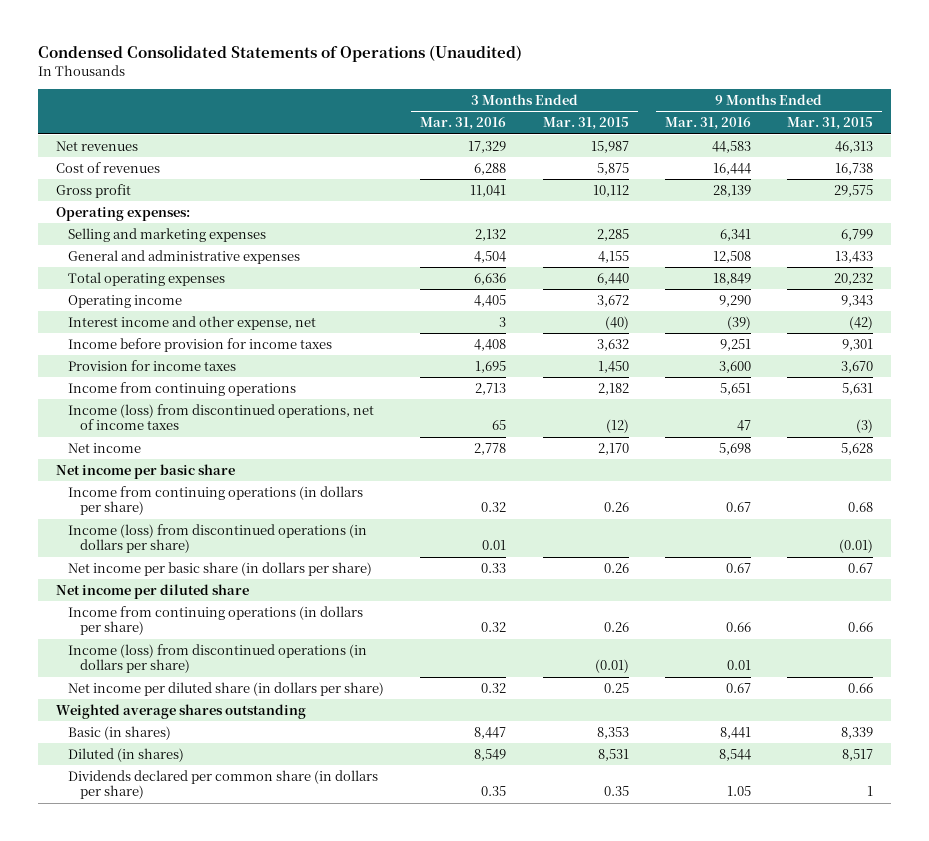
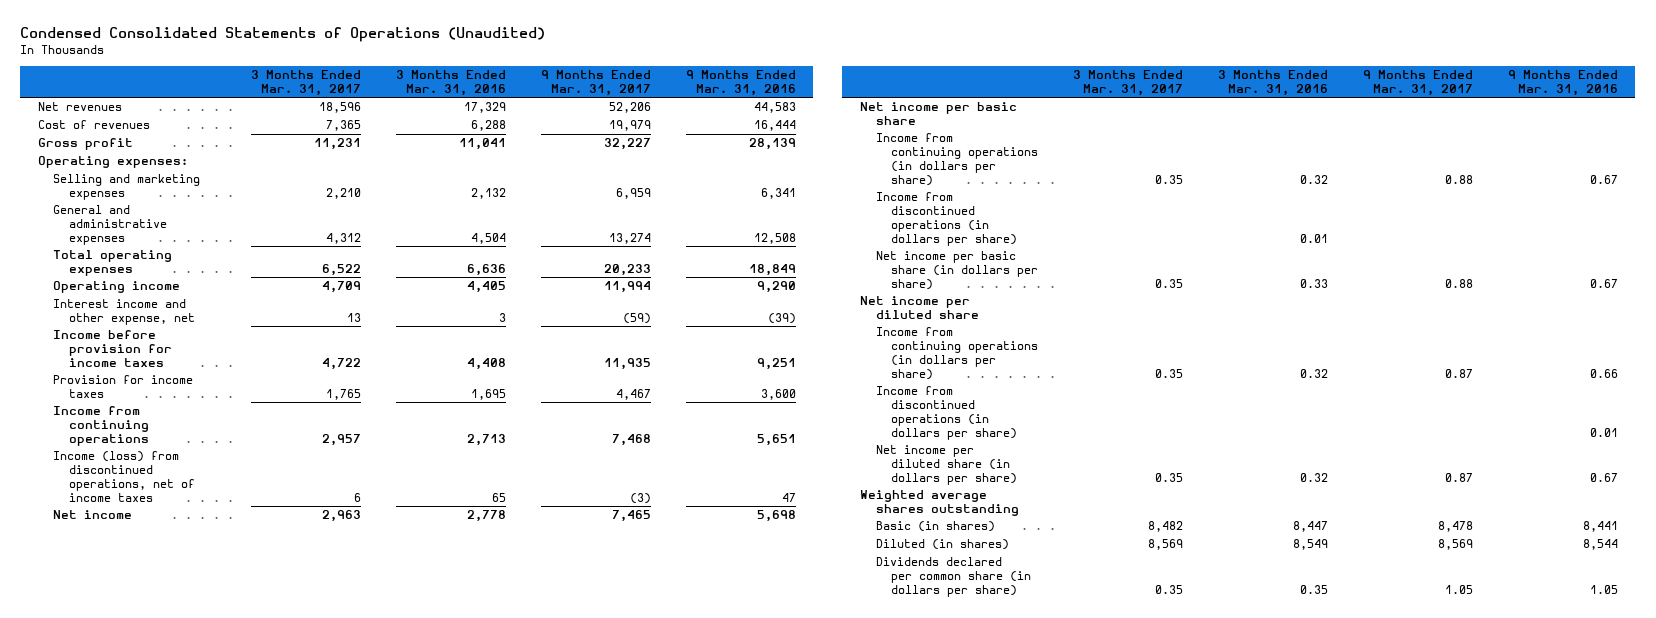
- | 3 Months Ended Mar. 31, 2016 | 3 Months Ended Mar. 31, 2015 | 9 Months Ended Mar. 31, 2016 | 9 Months Ended Mar. 31, 2015
+ | 3 Months Ended Mar. 31, 2017 | 3 Months Ended Mar. 31, 2016 | 9 Months Ended Mar. 31, 2017 | 9 Months Ended Mar. 31, 2016
- Income (loss) from discontinued operations (in dollars per share) | 0.01 | | | (0.01)
+ Income from discontinued operations (in dollars per share) | | 0.01 | |
- Income (loss) from discontinued operations (in dollars per share) | | (0.01) | 0.01 |
+ Income from discontinued operations (in dollars per share) | | | | 0.01

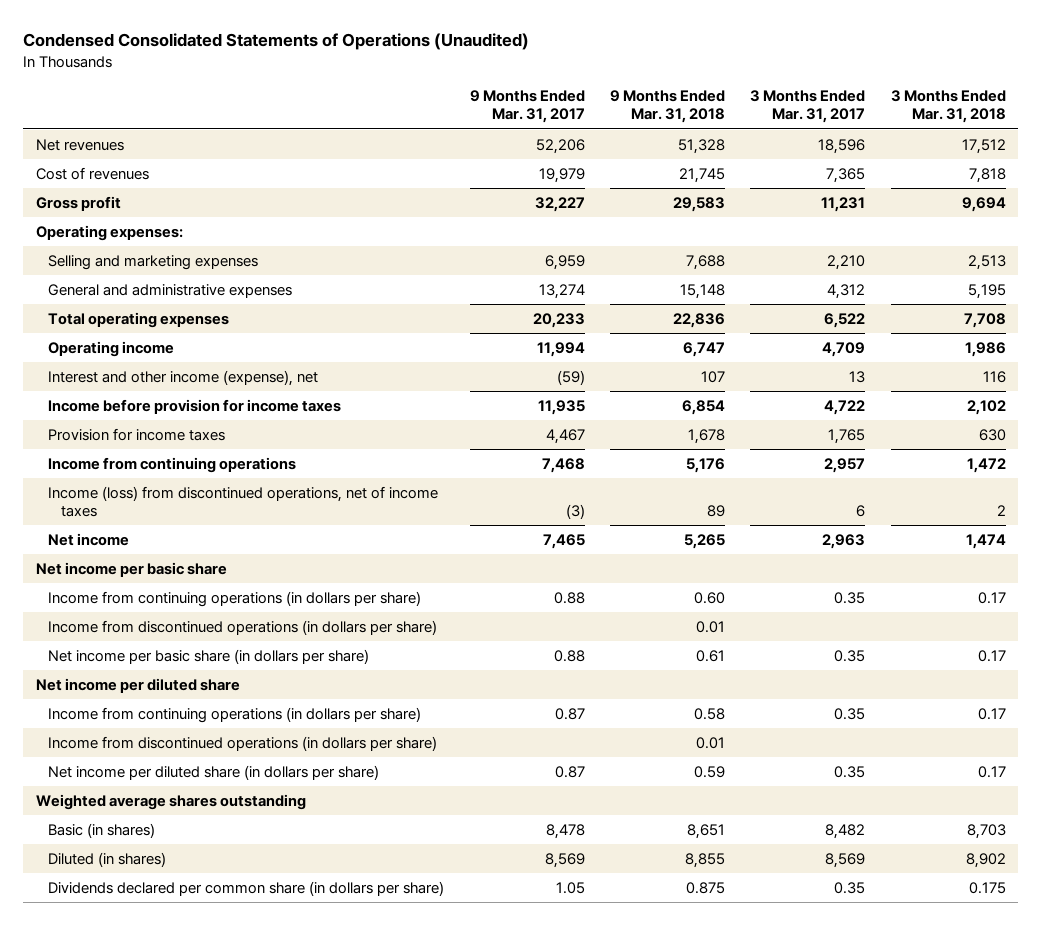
- | 3 Months Ended Mar. 31, 2017 | 3 Months Ended Mar. 31, 2016 | 9 Months Ended Mar. 31, 2017 | 9 Months Ended Mar. 31, 2016
+ | 9 Months Ended Mar. 31, 2017 | 9 Months Ended Mar. 31, 2018 | 3 Months Ended Mar. 31, 2017 | 3 Months Ended Mar. 31, 2018
- Interest income and other expense, net | 13 | 3 | (59) | (39)
+ Interest and other income (expense), net | (59) | 107 | 13 | 116

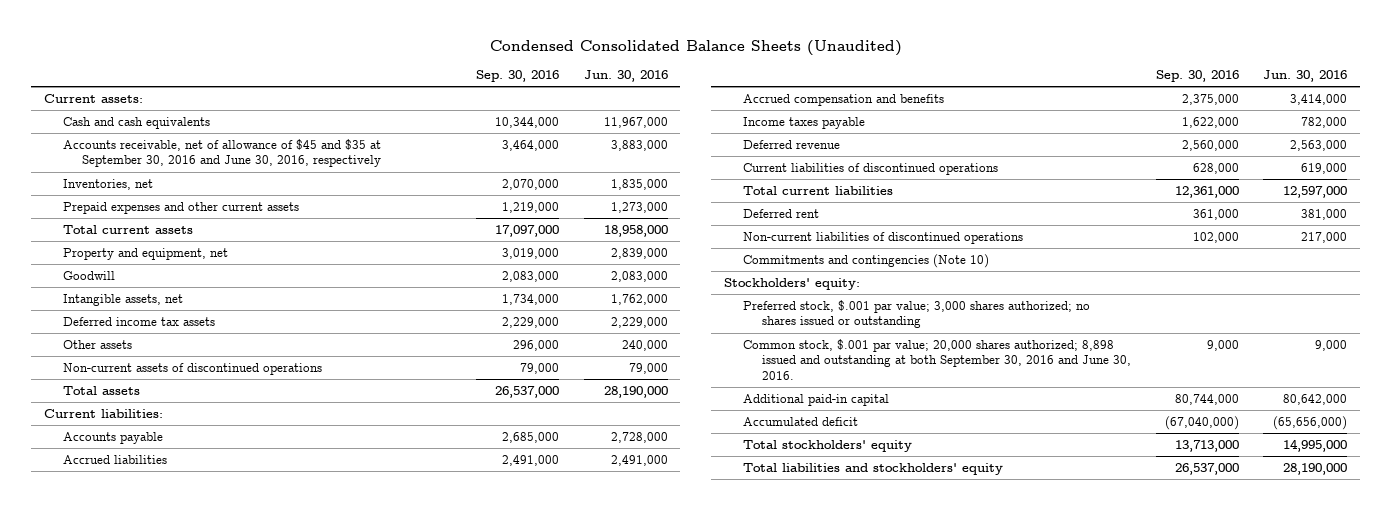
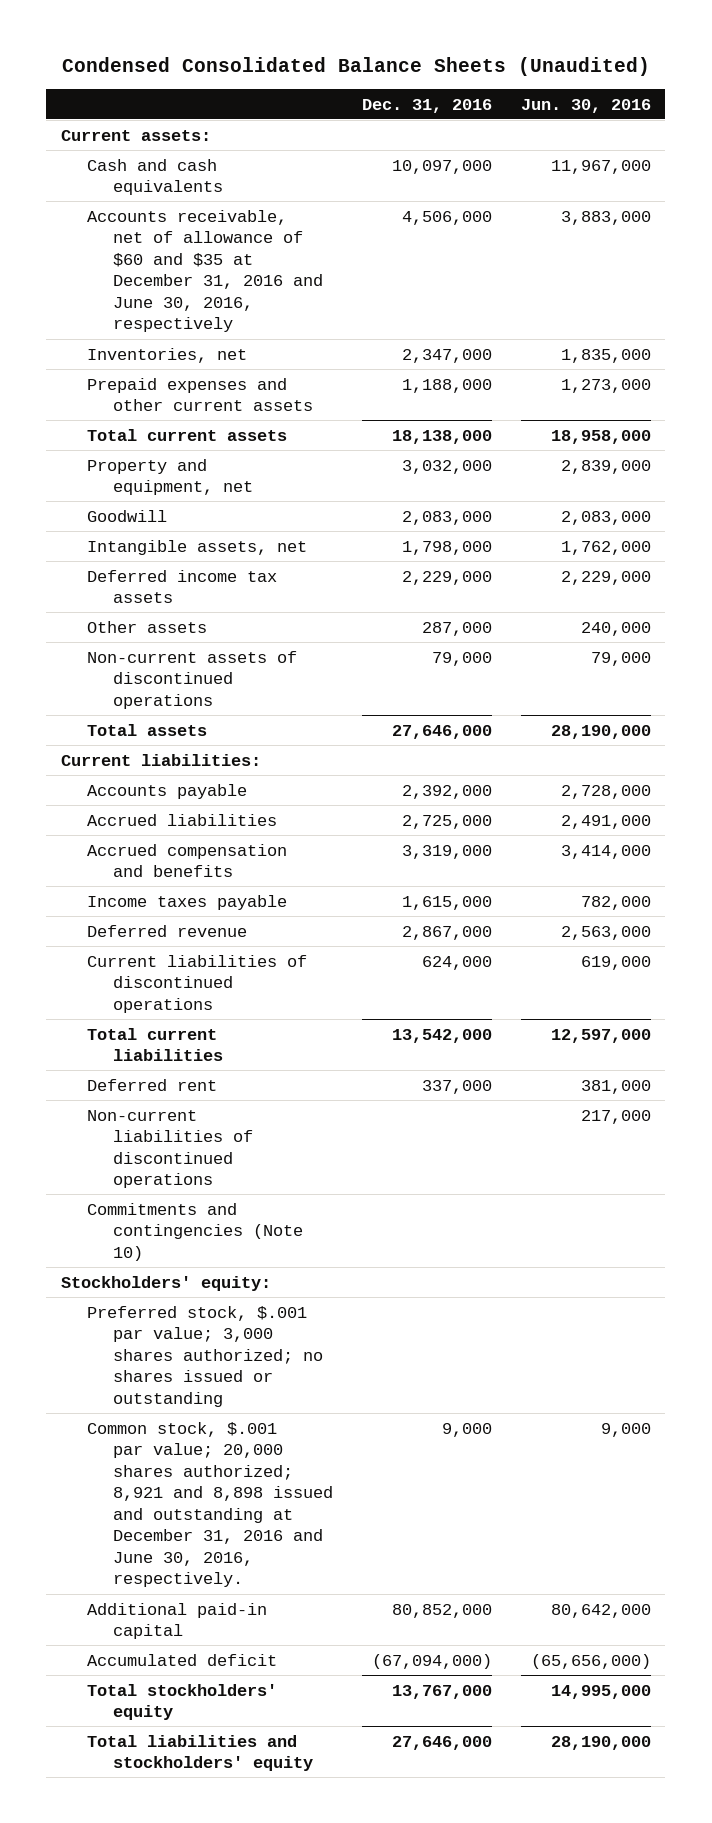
- | Sep. 30, 2016 | Jun. 30, 2016
+ | Dec. 31, 2016 | Jun. 30, 2016
- Accounts receivable, net of allowance of $45 and $35 at September 30, 2016 and June 30, 2016, respectively | 3,464,000 | 3,883,000
+ Accounts receivable, net of allowance of $60 and $35 at December 31, 2016 and June 30, 2016, respectively | 4,506,000 | 3,883,000
- Common stock, $.001 par value; 20,000 shares authorized; 8,898 issued and outstanding at both September 30, 2016 and June 30, 2016. | 9,000 | 9,000
+ Common stock, $.001 par value; 20,000 shares authorized; 8,921 and 8,898 issued and outstanding at December 31, 2016 and June 30, 2016, respectively. | 9,000 | 9,000

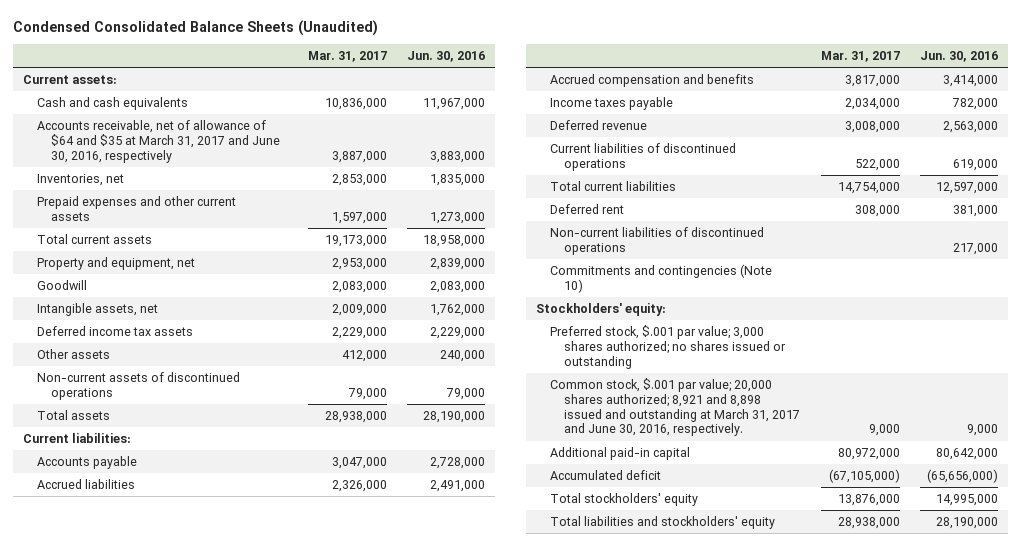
- | Dec. 31, 2016 | Jun. 30, 2016
+ | Mar. 31, 2017 | Jun. 30, 2016
- Accounts receivable, net of allowance of $60 and $35 at December 31, 2016 and June 30, 2016, respectively | 4,506,000 | 3,883,000
+ Accounts receivable, net of allowance of $64 and $35 at March 31, 2017 and June 30, 2016, respectively | 3,887,000 | 3,883,000
- Common stock, $.001 par value; 20,000 shares authorized; 8,921 and 8,898 issued and outstanding at December 31, 2016 and June 30, 2016, respectively. | 9,000 | 9,000
+ Common stock, $.001 par value; 20,000 shares authorized; 8,921 and 8,898 issued and outstanding at March 31, 2017 and June 30, 2016, respectively. | 9,000 | 9,000

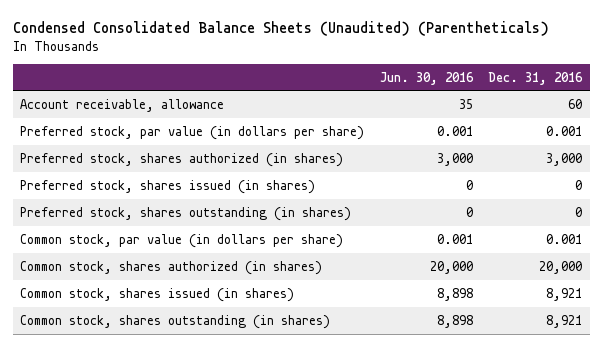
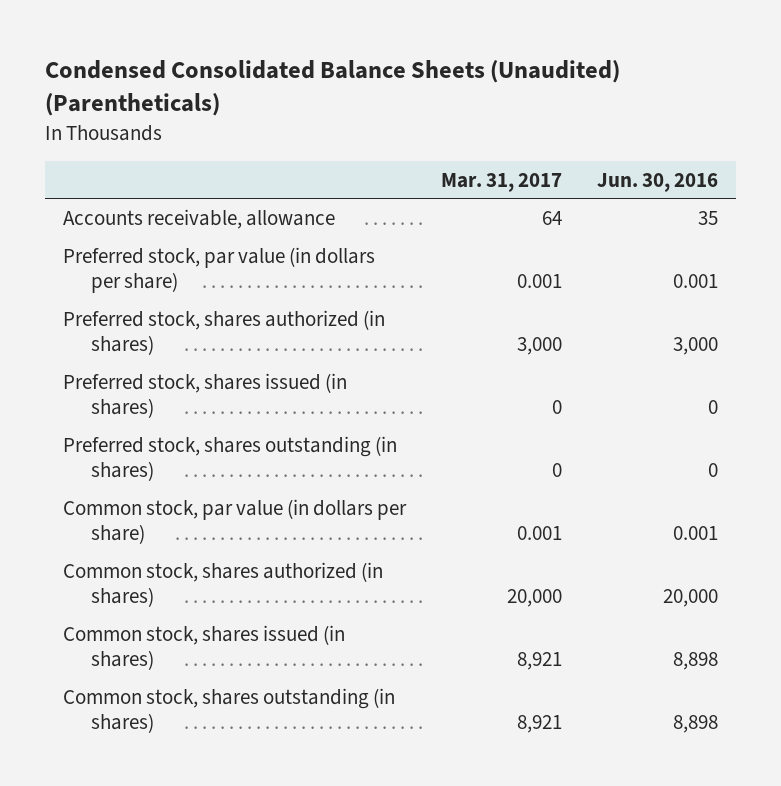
- | Jun. 30, 2016 | Dec. 31, 2016
+ | Mar. 31, 2017 | Jun. 30, 2016
- Account receivable, allowance | 35 | 60
+ Accounts receivable, allowance | 64 | 35

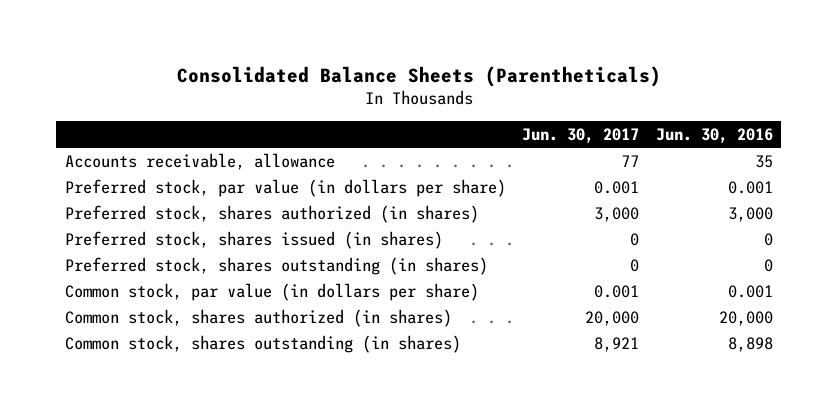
- Condensed Consolidated Balance Sheets (Unaudited) (Parentheticals)
+ Consolidated Balance Sheets (Parentheticals)
- | Mar. 31, 2017 | Jun. 30, 2016
+ | Jun. 30, 2017 | Jun. 30, 2016
- Common stock, shares issued (in shares) | 8,921 | 8,898

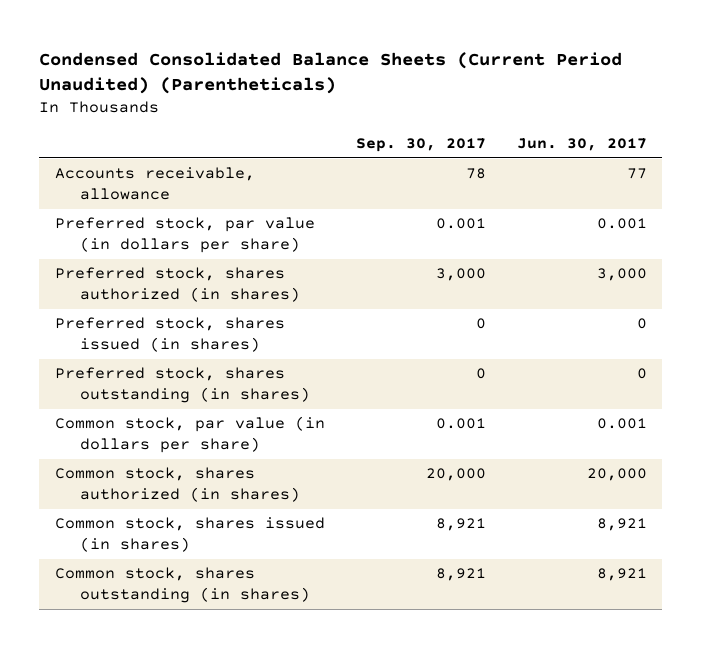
- Consolidated Balance Sheets (Parentheticals)
+ Condensed Consolidated Balance Sheets (Current Period Unaudited) (Parentheticals)
- | Jun. 30, 2017 | Jun. 30, 2016
+ | Sep. 30, 2017 | Jun. 30, 2017
+ Common stock, shares issued (in shares) | 8,921 | 8,921

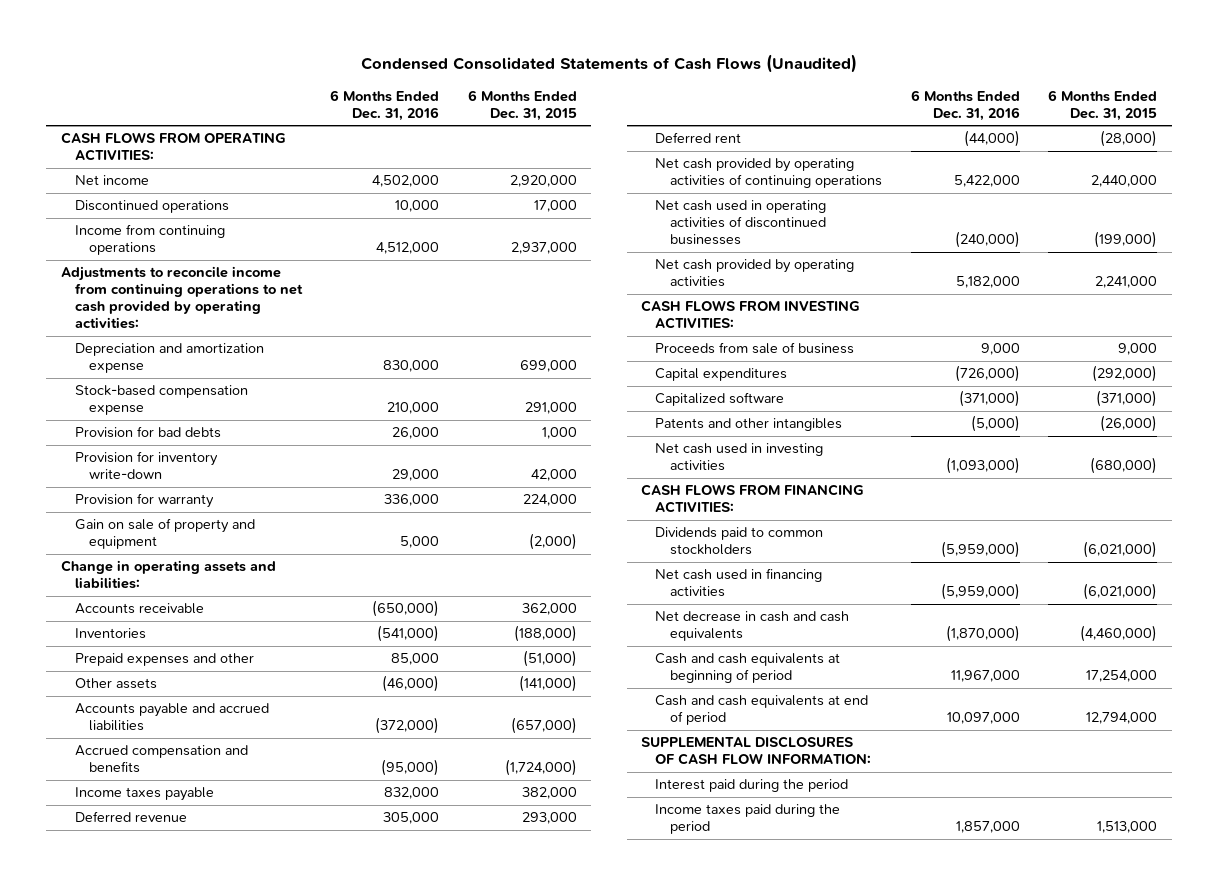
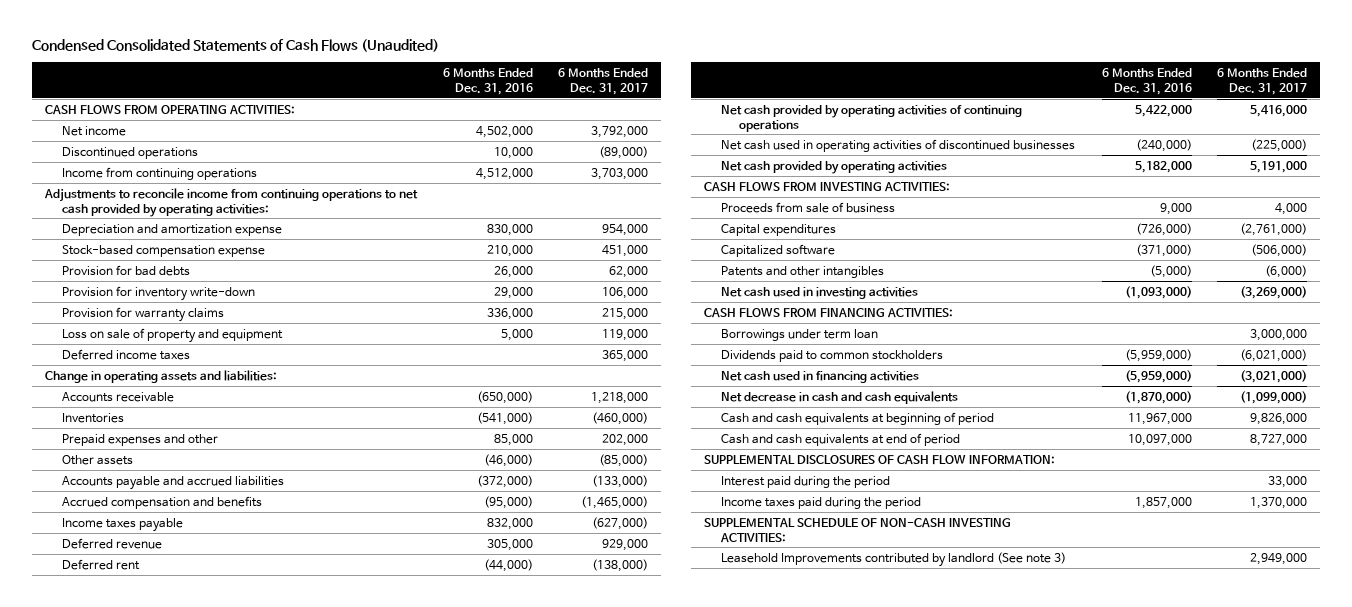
- | 6 Months Ended Dec. 31, 2016 | 6 Months Ended Dec. 31, 2015
+ | 6 Months Ended Dec. 31, 2016 | 6 Months Ended Dec. 31, 2017
- Provision for warranty | 336,000 | 224,000
- Gain on sale of property and equipment | 5,000 | (2,000)
+ Provision for warranty claims | 336,000 | 215,000
+ Loss on sale of property and equipment | 5,000 | 119,000
+ Deferred income taxes | | 365,000
+ Borrowings under term loan | | 3,000,000
+ SUPPLEMENTAL SCHEDULE OF NON-CASH INVESTING ACTIVITIES:
+ Leasehold Improvements contributed by landlord (See note 3) | | 2,949,000

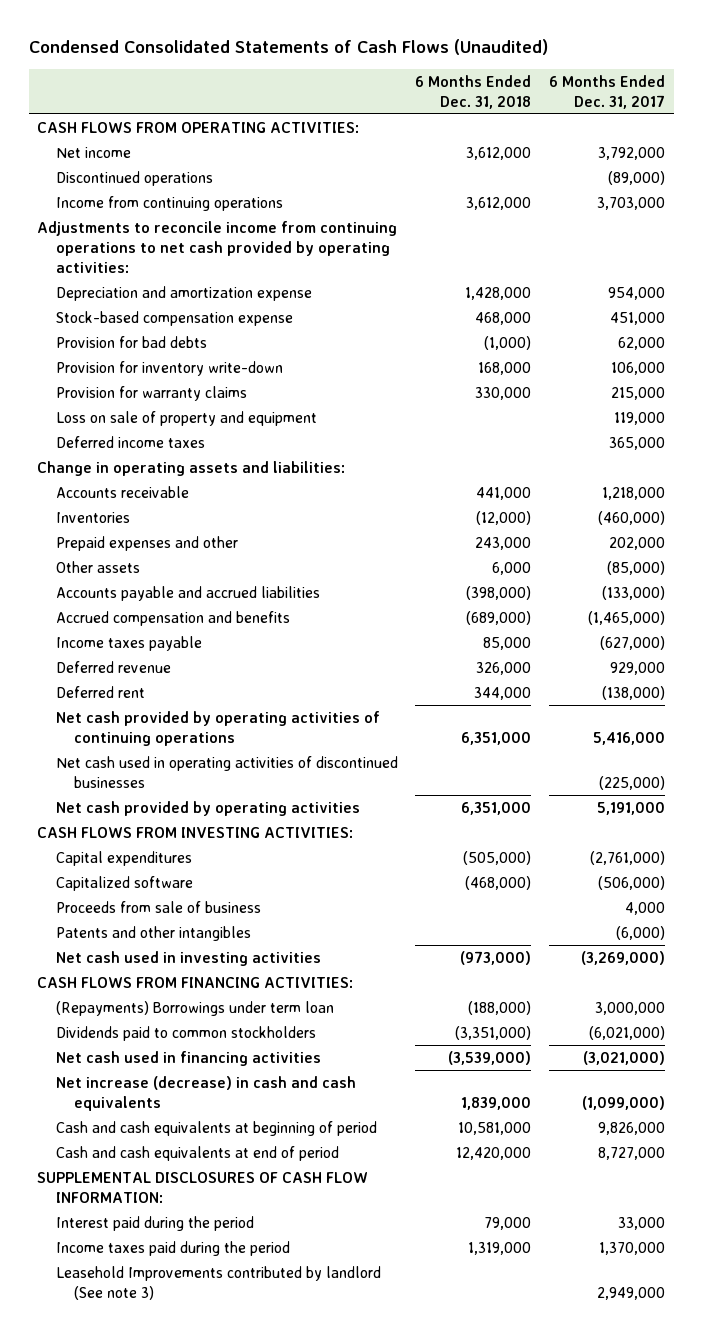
- | 6 Months Ended Dec. 31, 2016 | 6 Months Ended Dec. 31, 2017
+ | 6 Months Ended Dec. 31, 2018 | 6 Months Ended Dec. 31, 2017
moved down: Proceeds from sale of business | | 4,000
- Borrowings under term loan | | 3,000,000
+ (Repayments) Borrowings under term loan | (188,000) | 3,000,000
- Net decrease in cash and cash equivalents | (1,870,000) | (1,099,000)
+ Net increase (decrease) in cash and cash equivalents | 1,839,000 | (1,099,000)
- SUPPLEMENTAL SCHEDULE OF NON-CASH INVESTING ACTIVITIES:

